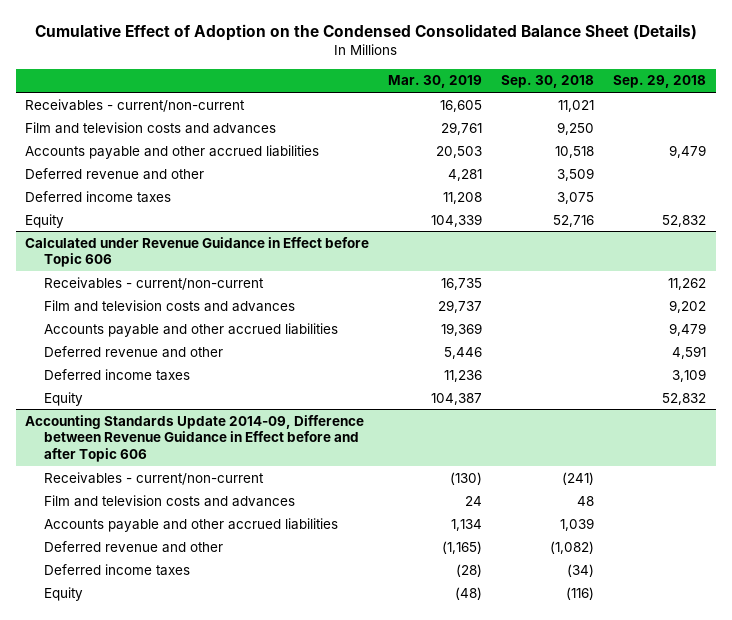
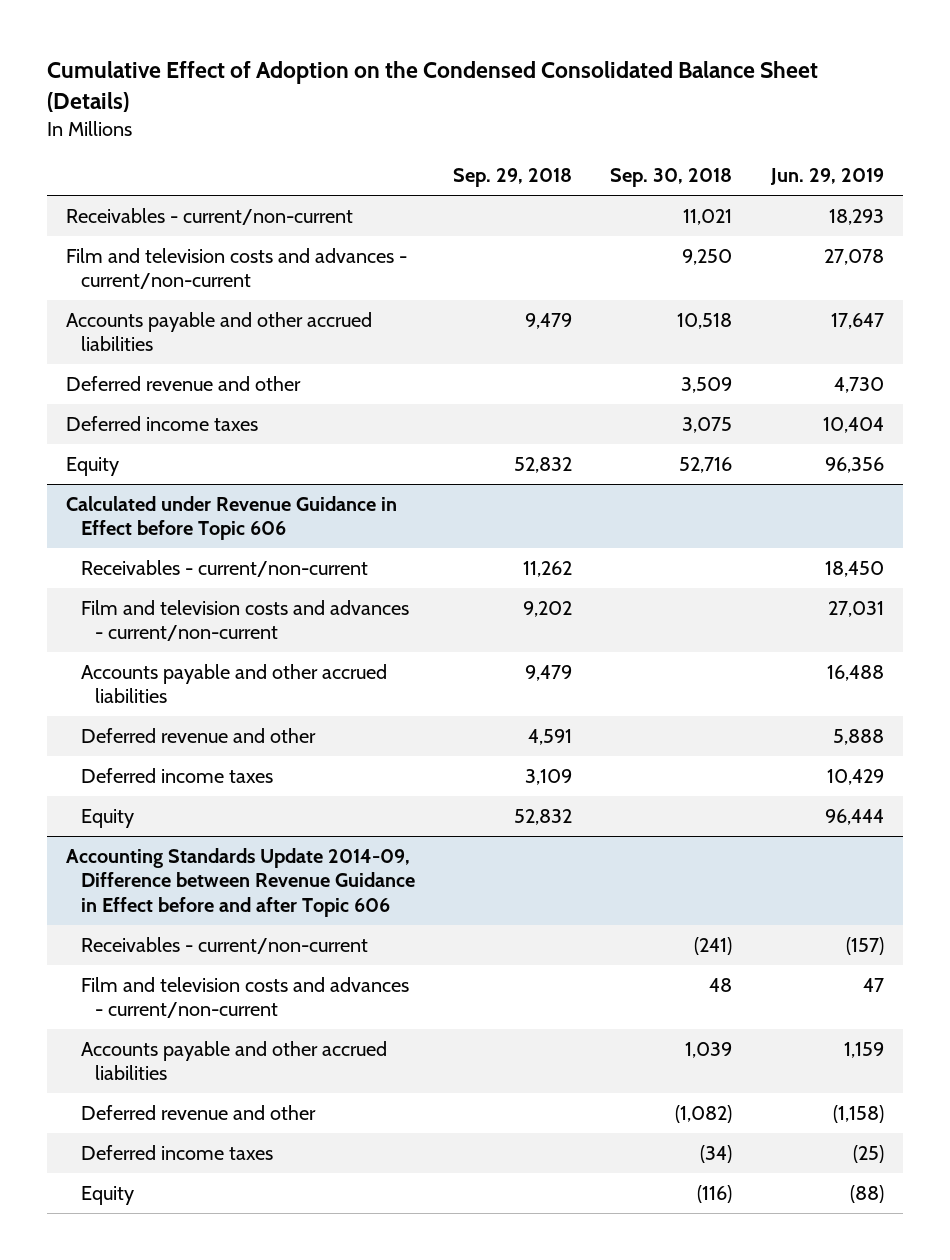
- | Mar. 30, 2019 | Sep. 30, 2018 | Sep. 29, 2018
+ | Sep. 29, 2018 | Sep. 30, 2018 | Jun. 29, 2019
- Film and television costs and advances | 29,761 | 9,250 |
+ Film and television costs and advances - current/non-current | | 9,250 | 27,078
@ Calculated under Revenue Guidance in Effect before Topic 606
- Film and television costs and advances | 29,737 | | 9,202
+ Film and television costs and advances - current/non-current | 9,202 | | 27,031
@ Accounting Standards Update 2014-09, Difference between Revenue Guidance in Effect before and after Topic 606
- Film and television costs and advances | 24 | 48 |
+ Film and television costs and advances - current/non-current | | 48 | 47

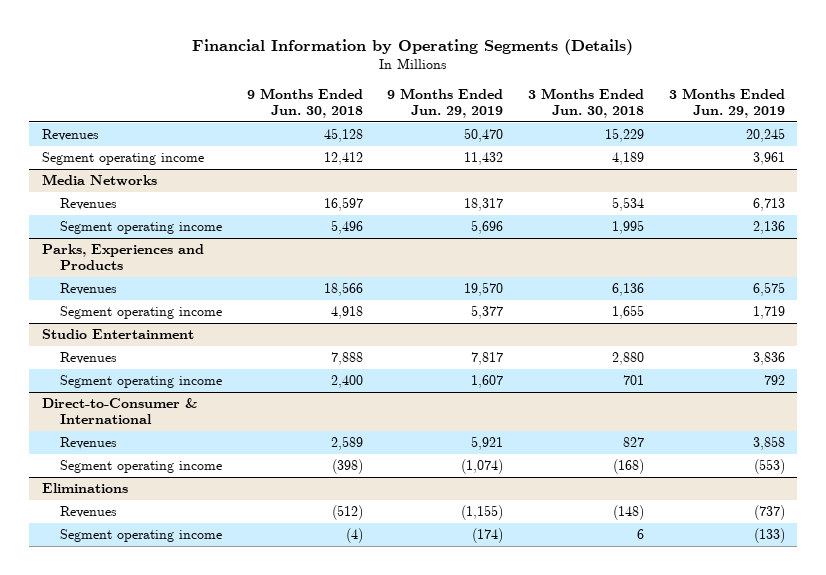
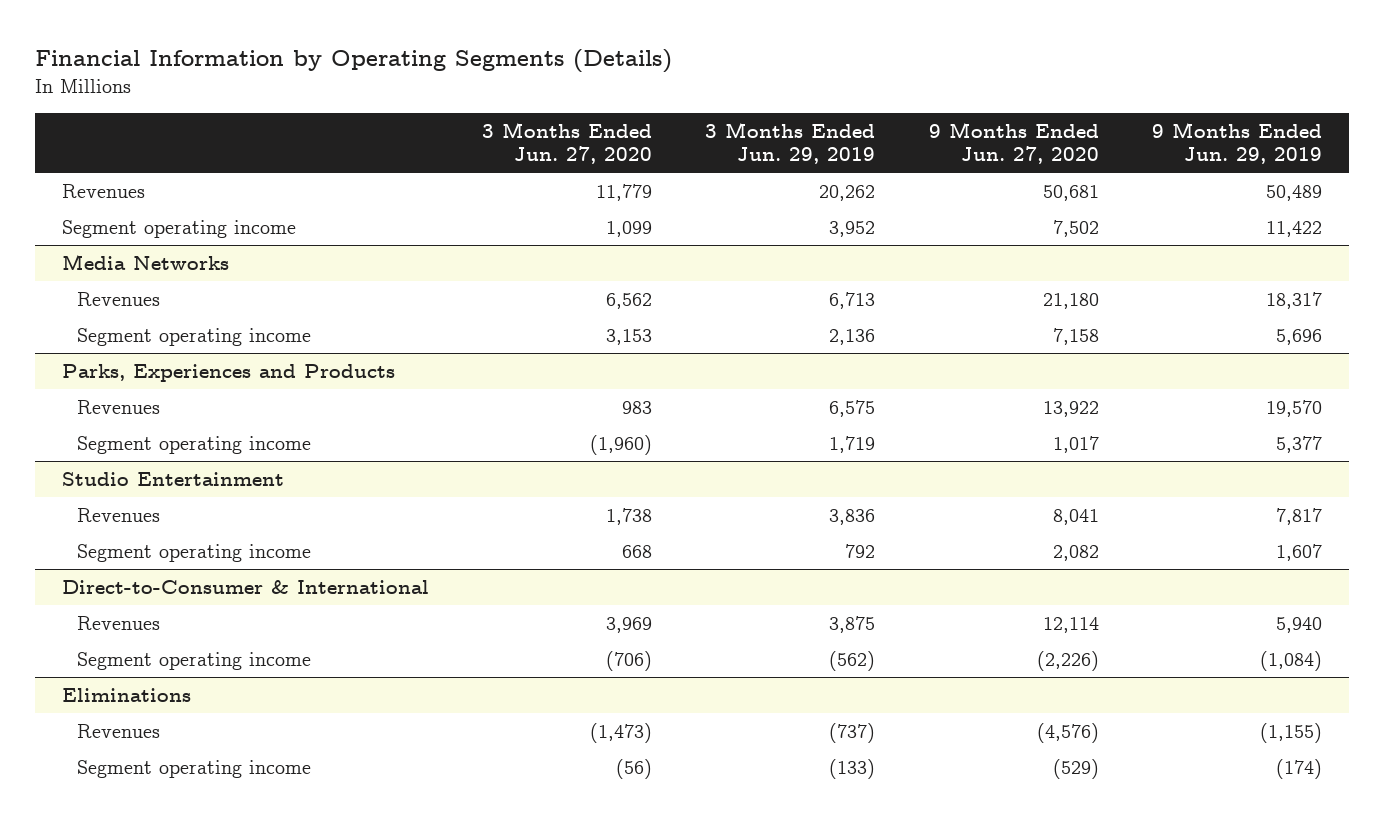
- | 9 Months Ended Jun. 30, 2018 | 9 Months Ended Jun. 29, 2019 | 3 Months Ended Jun. 30, 2018 | 3 Months Ended Jun. 29, 2019
+ | 3 Months Ended Jun. 27, 2020 | 3 Months Ended Jun. 29, 2019 | 9 Months Ended Jun. 27, 2020 | 9 Months Ended Jun. 29, 2019
- Revenues | 45,128 | 50,470 | 15,229 | 20,245
- Segment operating income | 12,412 | 11,432 | 4,189 | 3,961
+ Revenues | 11,779 | 20,262 | 50,681 | 50,489
+ Segment operating income | 1,099 | 3,952 | 7,502 | 11,422
@ Direct-to-Consumer & International
- Revenues | 2,589 | 5,921 | 827 | 3,858
- Segment operating income | (398) | (1,074) | (168) | (553)
+ Revenues | 3,969 | 3,875 | 12,114 | 5,940
+ Segment operating income | (706) | (562) | (2,226) | (1,084)

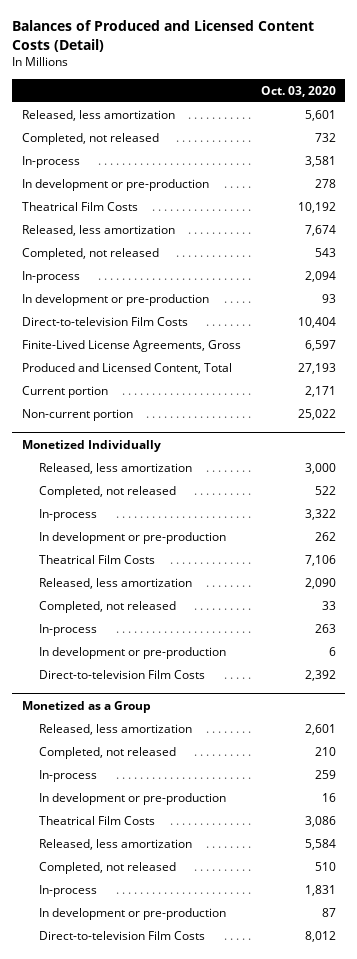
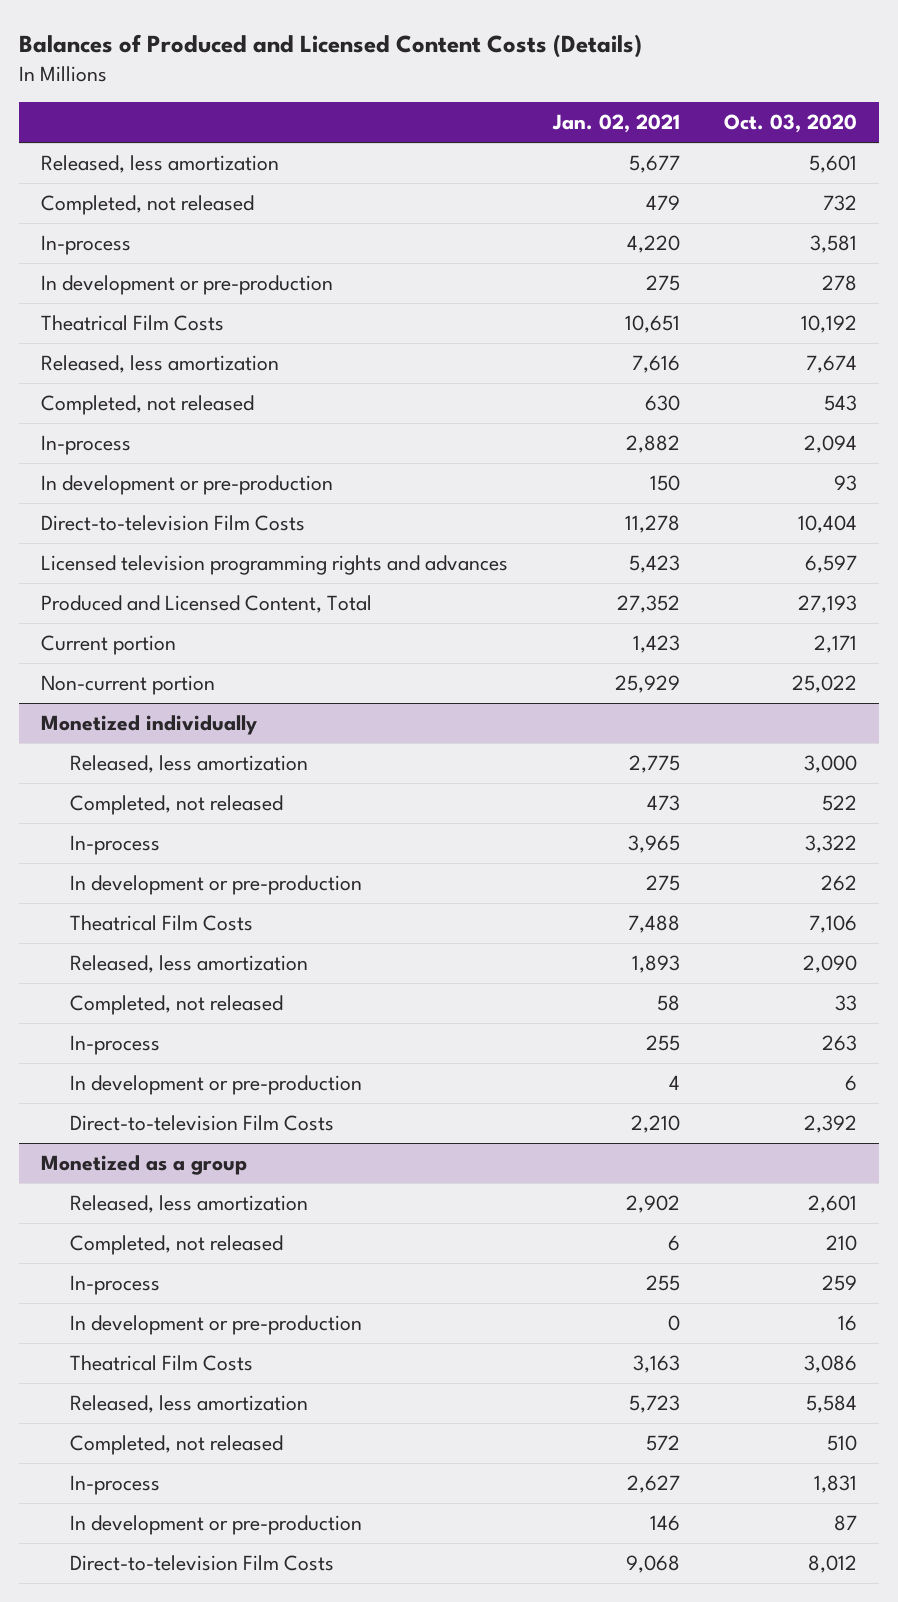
- Balances of Produced and Licensed Content Costs (Detail)
+ Balances of Produced and Licensed Content Costs (Details)
- | Oct. 03, 2020
+ | Jan. 02, 2021 | Oct. 03, 2020
- Finite-Lived License Agreements, Gross | 6,597
+ Licensed television programming rights and advances | 5,423 | 6,597
- Monetized Individually
+ Monetized individually
- Monetized as a Group
+ Monetized as a group

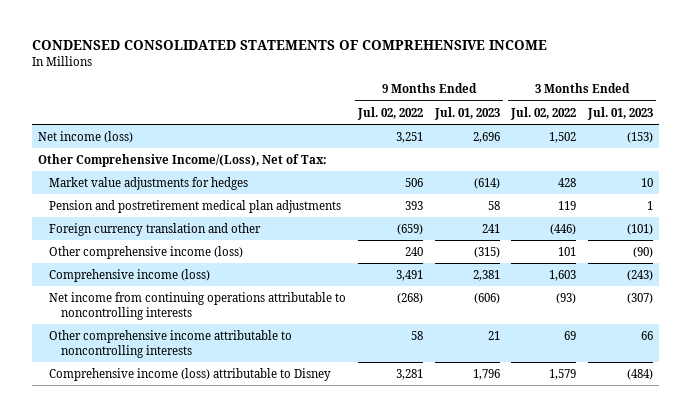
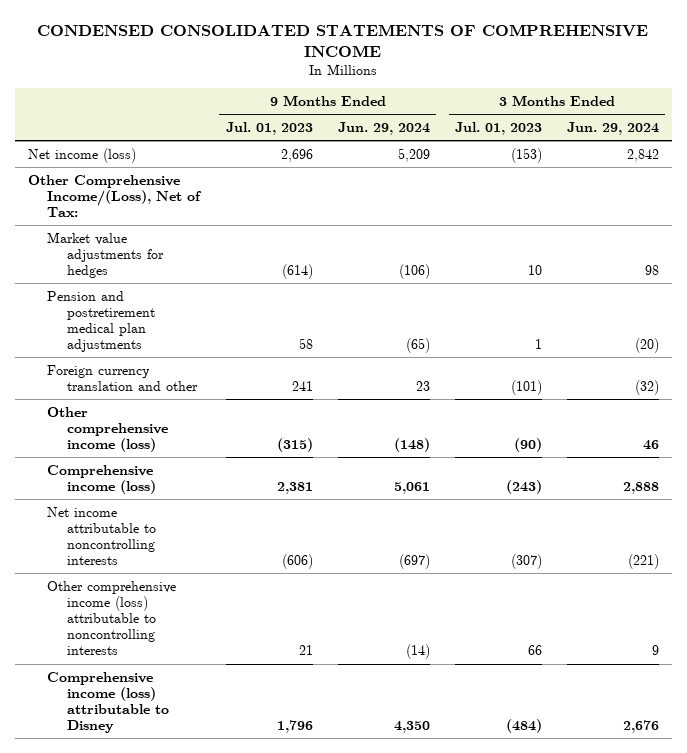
- | 9 Months Ended Jul. 02, 2022 | 9 Months Ended Jul. 01, 2023 | 3 Months Ended Jul. 02, 2022 | 3 Months Ended Jul. 01, 2023
+ | 9 Months Ended Jul. 01, 2023 | 9 Months Ended Jun. 29, 2024 | 3 Months Ended Jul. 01, 2023 | 3 Months Ended Jun. 29, 2024
- Net income from continuing operations attributable to noncontrolling interests | (268) | (606) | (93) | (307)
- Other comprehensive income attributable to noncontrolling interests | 58 | 21 | 69 | 66
+ Net income attributable to noncontrolling interests | (606) | (697) | (307) | (221)
+ Other comprehensive income (loss) attributable to noncontrolling interests | 21 | (14) | 66 | 9

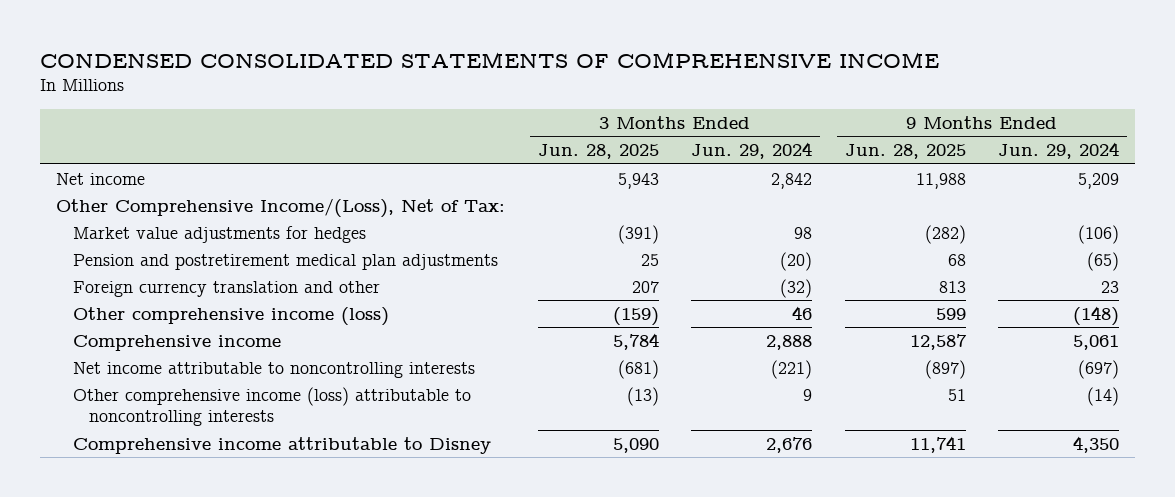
- | 9 Months Ended Jul. 01, 2023 | 9 Months Ended Jun. 29, 2024 | 3 Months Ended Jul. 01, 2023 | 3 Months Ended Jun. 29, 2024
+ | 3 Months Ended Jun. 28, 2025 | 3 Months Ended Jun. 29, 2024 | 9 Months Ended Jun. 28, 2025 | 9 Months Ended Jun. 29, 2024
- Net income (loss) | 2,696 | 5,209 | (153) | 2,842
+ Net income | 5,943 | 2,842 | 11,988 | 5,209
- Comprehensive income (loss) | 2,381 | 5,061 | (243) | 2,888
+ Comprehensive income | 5,784 | 2,888 | 12,587 | 5,061
- Comprehensive income (loss) attributable to Disney | 1,796 | 4,350 | (484) | 2,676
+ Comprehensive income attributable to Disney | 5,090 | 2,676 | 11,741 | 4,350

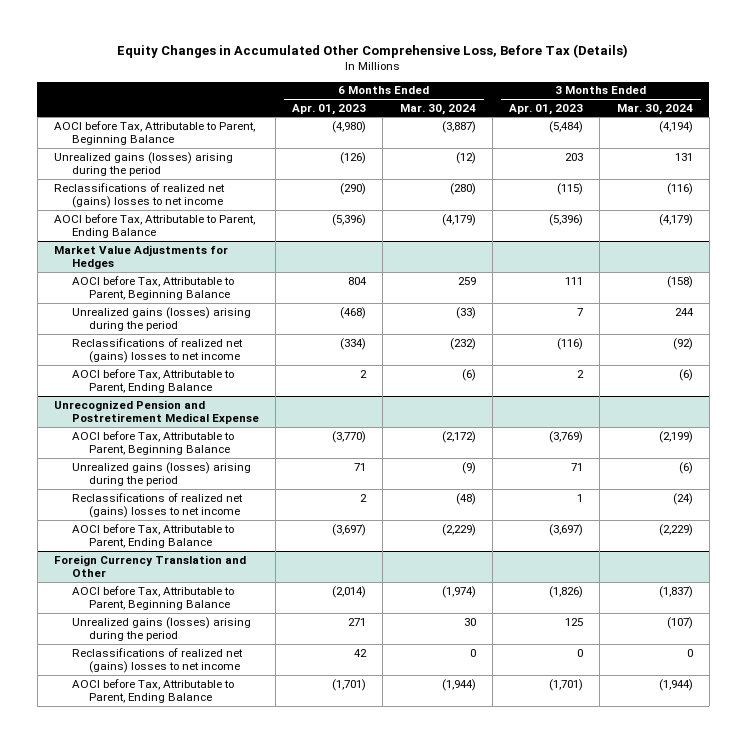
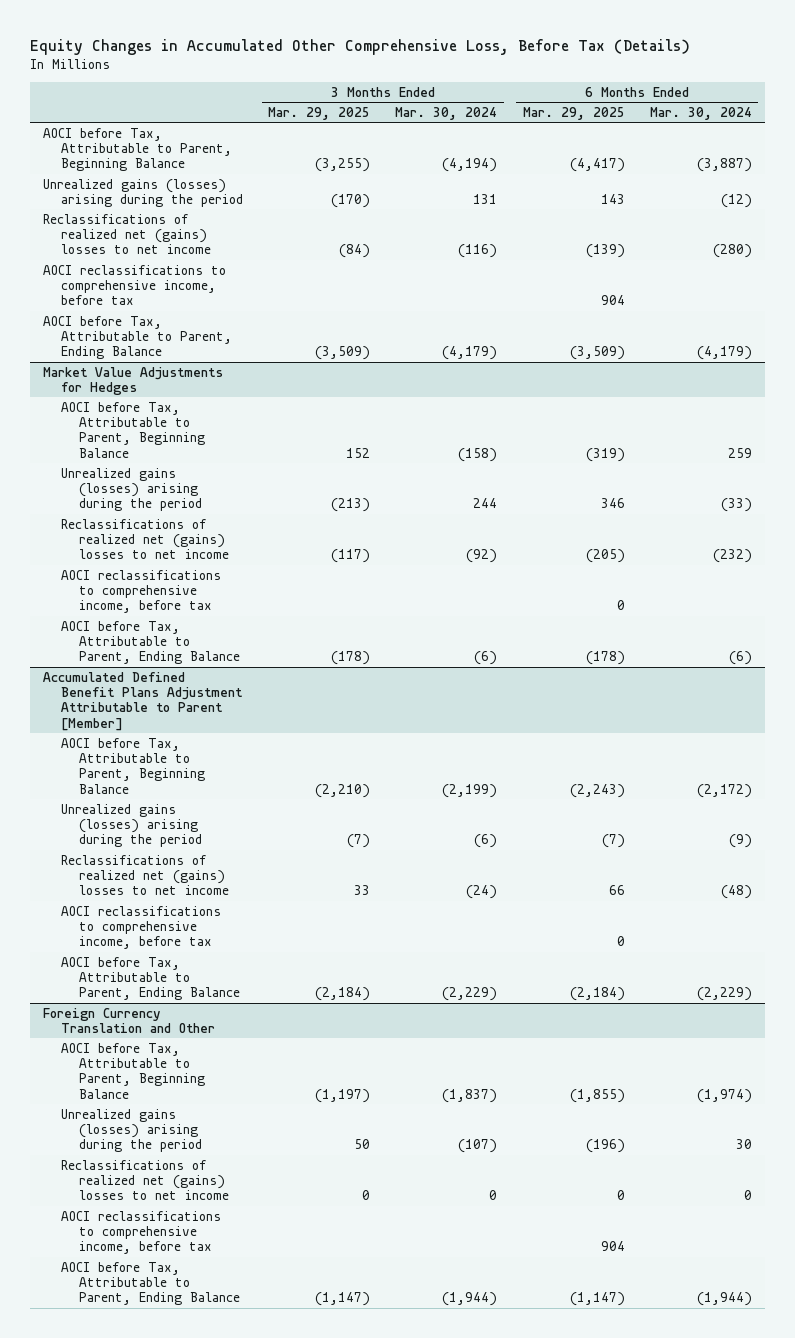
- | 6 Months Ended Apr. 01, 2023 | 6 Months Ended Mar. 30, 2024 | 3 Months Ended Apr. 01, 2023 | 3 Months Ended Mar. 30, 2024
+ | 3 Months Ended Mar. 29, 2025 | 3 Months Ended Mar. 30, 2024 | 6 Months Ended Mar. 29, 2025 | 6 Months Ended Mar. 30, 2024
+ AOCI reclassifications to comprehensive income, before tax | | | 904 |
@ Market Value Adjustments for Hedges
+ AOCI reclassifications to comprehensive income, before tax | | | 0 |
- Unrecognized Pension and Postretirement Medical Expense
+ Accumulated Defined Benefit Plans Adjustment Attributable to Parent [Member]
+ AOCI reclassifications to comprehensive income, before tax | | | 0 |
@ Foreign Currency Translation and Other
+ AOCI reclassifications to comprehensive income, before tax | | | 904 |

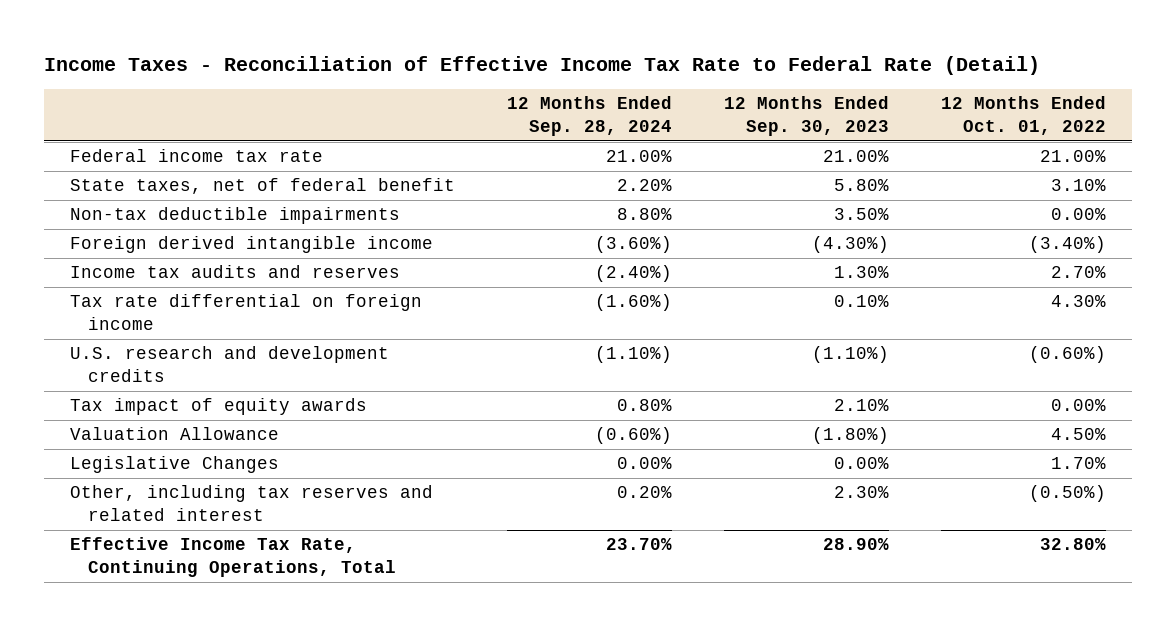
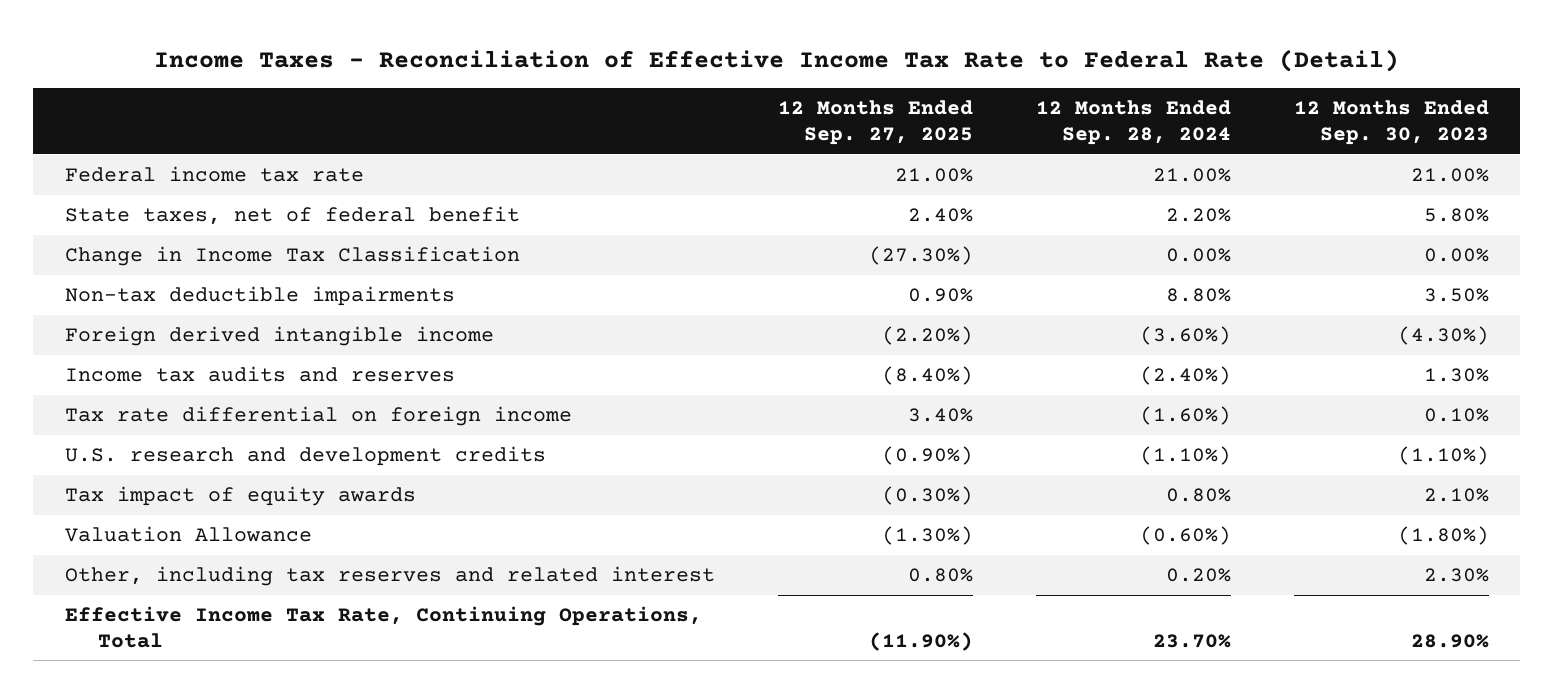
- | 12 Months Ended Sep. 28, 2024 | 12 Months Ended Sep. 30, 2023 | 12 Months Ended Oct. 01, 2022
+ | 12 Months Ended Sep. 27, 2025 | 12 Months Ended Sep. 28, 2024 | 12 Months Ended Sep. 30, 2023
+ Change in Income Tax Classification | (27.30%) | 0.00% | 0.00%
- Legislative Changes | 0.00% | 0.00% | 1.70%

